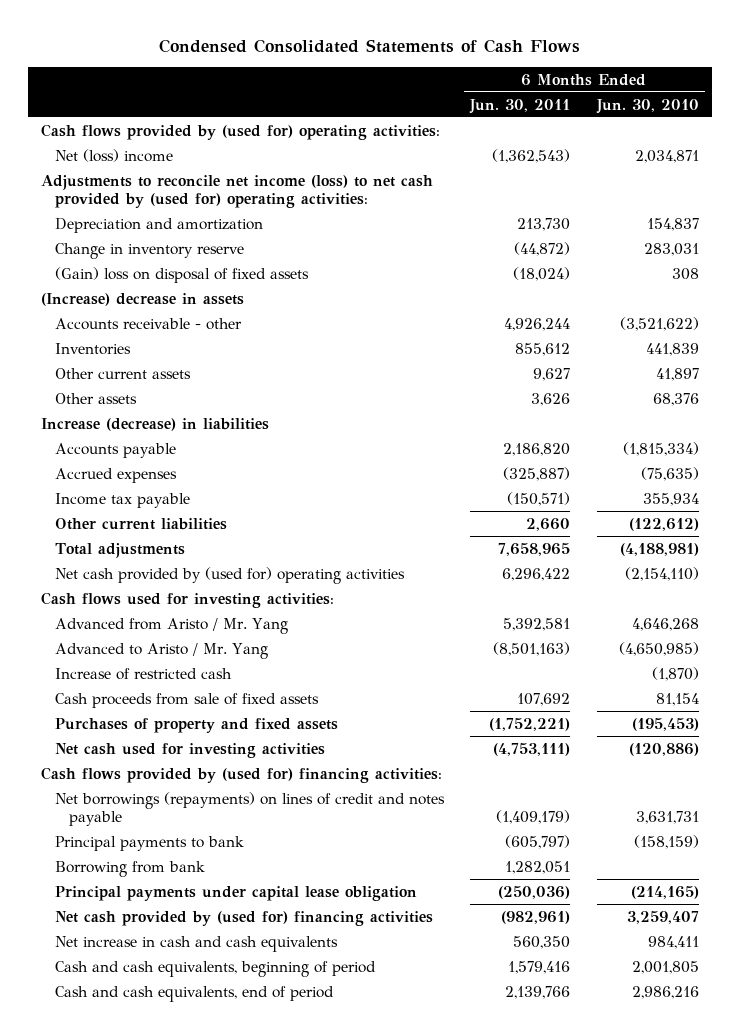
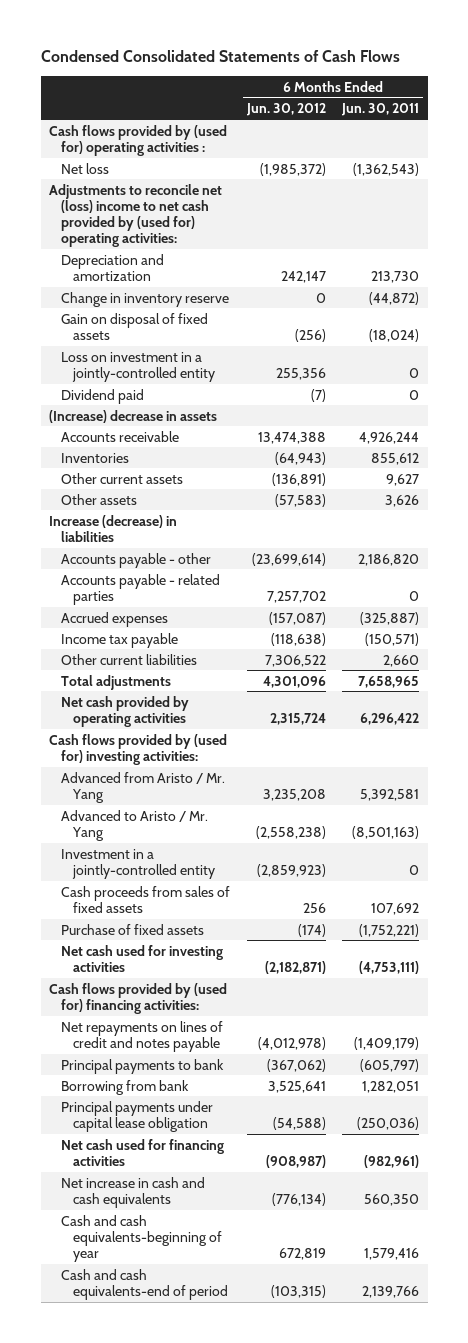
- | 6 Months Ended Jun. 30, 2011 | 6 Months Ended Jun. 30, 2010
+ | 6 Months Ended Jun. 30, 2012 | 6 Months Ended Jun. 30, 2011
- Cash flows provided by (used for) operating activities:
- Net (loss) income | (1,362,543) | 2,034,871
- Adjustments to reconcile net income (loss) to net cash provided by (used for) operating activities:
+ Cash flows provided by (used for) operating activities :
+ Net loss | (1,985,372) | (1,362,543)
+ Adjustments to reconcile net (loss) income to net cash provided by (used for) operating activities:
- (Gain) loss on disposal of fixed assets | (18,024) | 308
+ Gain on disposal of fixed assets | (256) | (18,024)
+ Loss on investment in a jointly-controlled entity | 255,356 | 0
+ Dividend paid | (7) | 0
- Accounts receivable - other | 4,926,244 | (3,521,622)
+ Accounts receivable | 13,474,388 | 4,926,244
- Accounts payable | 2,186,820 | (1,815,334)
+ Accounts payable - other | (23,699,614) | 2,186,820
+ Accounts payable - related parties | 7,257,702 | 0
- Net cash provided by (used for) operating activities | 6,296,422 | (2,154,110)
- Cash flows used for investing activities:
+ Net cash provided by operating activities | 2,315,724 | 6,296,422
+ Cash flows provided by (used for) investing activities:
- Increase of restricted cash | | (1,870)
- Cash proceeds from sale of fixed assets | 107,692 | 81,154
- Purchases of property and fixed assets | (1,752,221) | (195,453)
+ Investment in a jointly-controlled entity | (2,859,923) | 0
+ Cash proceeds from sales of fixed assets | 256 | 107,692
+ Purchase of fixed assets | (174) | (1,752,221)
- Net borrowings (repayments) on lines of credit and notes payable | (1,409,179) | 3,631,731
+ Net repayments on lines of credit and notes payable | (4,012,978) | (1,409,179)
- Net cash provided by (used for) financing activities | (982,961) | 3,259,407
+ Net cash used for financing activities | (908,987) | (982,961)
- Cash and cash equivalents, beginning of period | 1,579,416 | 2,001,805
- Cash and cash equivalents, end of period | 2,139,766 | 2,986,216
+ Cash and cash equivalents-beginning of year | 672,819 | 1,579,416
+ Cash and cash equivalents-end of period | (103,315) | 2,139,766

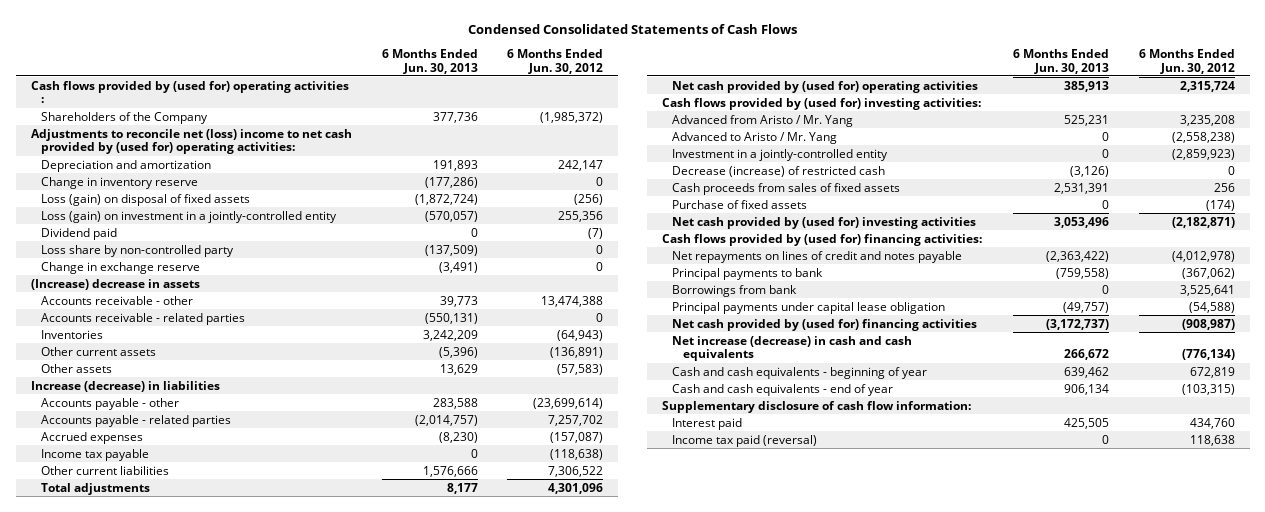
- | 6 Months Ended Jun. 30, 2012 | 6 Months Ended Jun. 30, 2011
+ | 6 Months Ended Jun. 30, 2013 | 6 Months Ended Jun. 30, 2012
- Net loss | (1,985,372) | (1,362,543)
+ Shareholders of the Company | 377,736 | (1,985,372)
- Gain on disposal of fixed assets | (256) | (18,024)
- Loss on investment in a jointly-controlled entity | 255,356 | 0
+ Loss (gain) on disposal of fixed assets | (1,872,724) | (256)
+ Loss (gain) on investment in a jointly-controlled entity | (570,057) | 255,356
+ Loss share by non-controlled party | (137,509) | 0
+ Change in exchange reserve | (3,491) | 0
- Accounts receivable | 13,474,388 | 4,926,244
+ Accounts receivable - other | 39,773 | 13,474,388
+ Accounts receivable - related parties | (550,131) | 0
- Net cash provided by operating activities | 2,315,724 | 6,296,422
+ Net cash provided by (used for) operating activities | 385,913 | 2,315,724
+ Decrease (increase) of restricted cash | (3,126) | 0
- Net cash used for investing activities | (2,182,871) | (4,753,111)
+ Net cash provided by (used for) investing activities | 3,053,496 | (2,182,871)
- Borrowing from bank | 3,525,641 | 1,282,051
+ Borrowings from bank | 0 | 3,525,641
- Net cash used for financing activities | (908,987) | (982,961)
- Net increase in cash and cash equivalents | (776,134) | 560,350
- Cash and cash equivalents-beginning of year | 672,819 | 1,579,416
- Cash and cash equivalents-end of period | (103,315) | 2,139,766
+ Net cash provided by (used for) financing activities | (3,172,737) | (908,987)
+ Net increase (decrease) in cash and cash equivalents | 266,672 | (776,134)
+ Cash and cash equivalents - beginning of year | 639,462 | 672,819
+ Cash and cash equivalents - end of year | 906,134 | (103,315)
+ Supplementary disclosure of cash flow information:
+ Interest paid | 425,505 | 434,760
+ Income tax paid (reversal) | 0 | 118,638

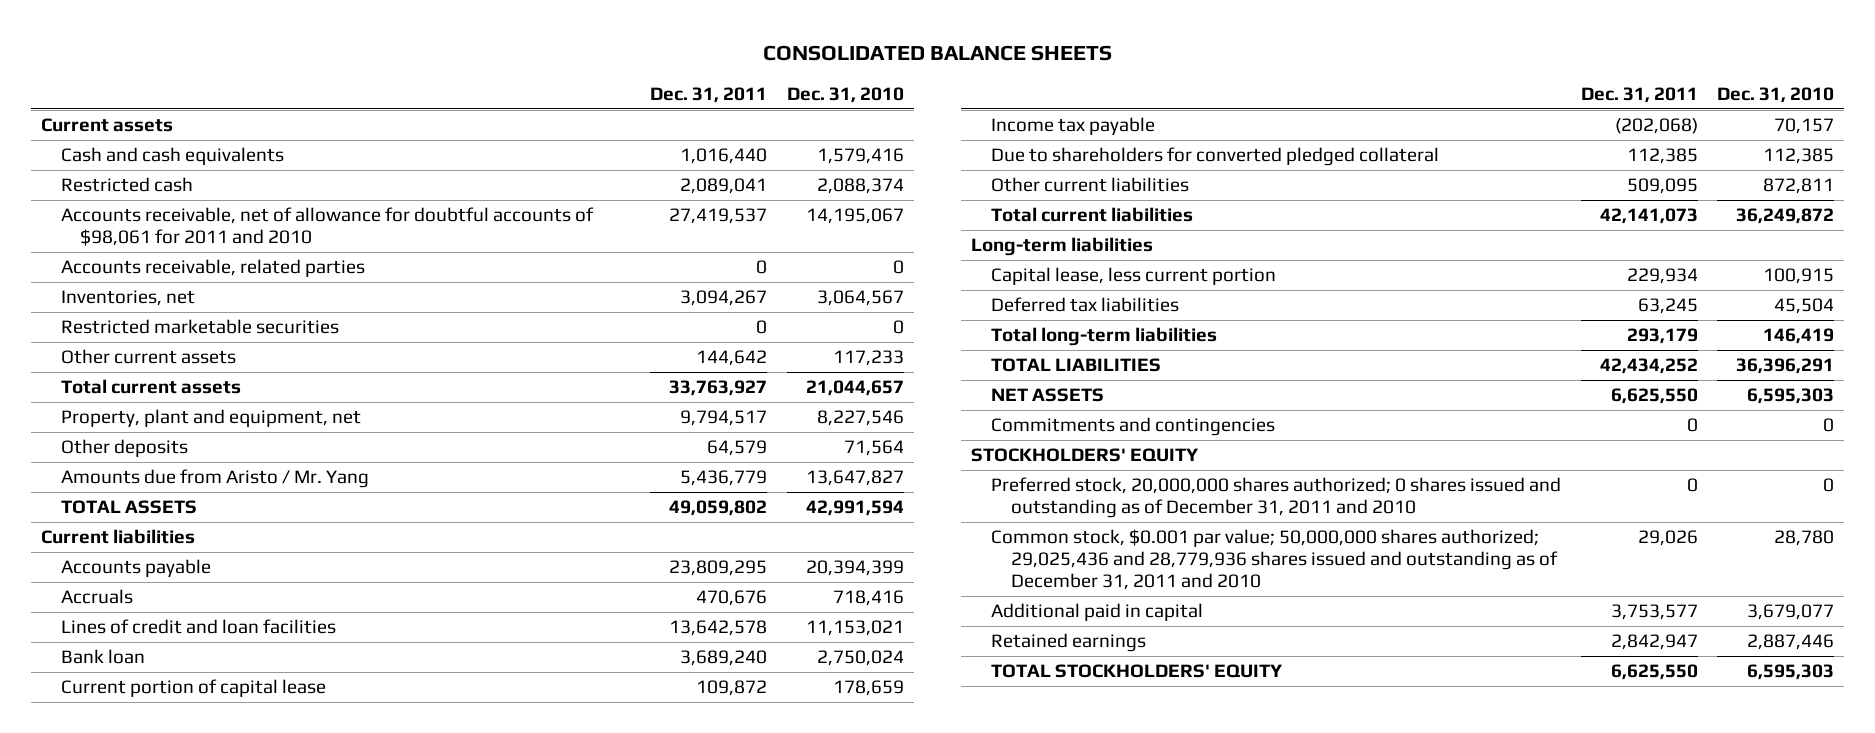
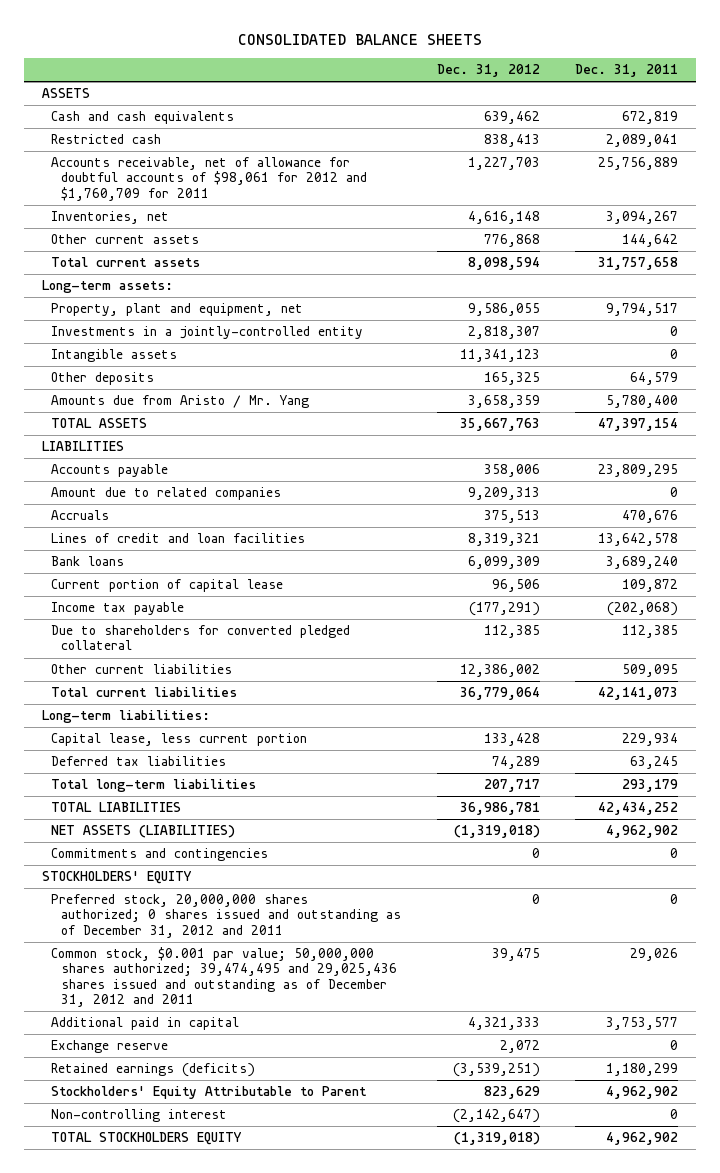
- | Dec. 31, 2011 | Dec. 31, 2010
+ | Dec. 31, 2012 | Dec. 31, 2011
- Current assets
- Cash and cash equivalents | 1,016,440 | 1,579,416
+ ASSETS
+ Cash and cash equivalents | 639,462 | 672,819
- Accounts receivable, net of allowance for doubtful accounts of $98,061 for 2011 and 2010 | 27,419,537 | 14,195,067
- Accounts receivable, related parties | 0 | 0
+ Accounts receivable, net of allowance for doubtful accounts of $98,061 for 2012 and $1,760,709 for 2011 | 1,227,703 | 25,756,889
- Restricted marketable securities | 0 | 0
- Total current assets | 33,763,927 | 21,044,657
+ Total current assets | 8,098,594 | 31,757,658
+ Long-term assets:
+ Investments in a jointly-controlled entity | 2,818,307 | 0
+ Intangible assets | 11,341,123 | 0
- Amounts due from Aristo / Mr. Yang | 5,436,779 | 13,647,827
- TOTAL ASSETS | 49,059,802 | 42,991,594
- Current liabilities
+ Amounts due from Aristo / Mr. Yang | 3,658,359 | 5,780,400
+ TOTAL ASSETS | 35,667,763 | 47,397,154
+ LIABILITIES
+ Amount due to related companies | 9,209,313 | 0
- Bank loan | 3,689,240 | 2,750,024
+ Bank loans | 6,099,309 | 3,689,240
- Long-term liabilities
+ Long-term liabilities:
- NET ASSETS | 6,625,550 | 6,595,303
+ NET ASSETS (LIABILITIES) | (1,319,018) | 4,962,902
- Preferred stock, 20,000,000 shares authorized; 0 shares issued and outstanding as of December 31, 2011 and 2010 | 0 | 0
- Common stock, $0.001 par value; 50,000,000 shares authorized; 29,025,436 and 28,779,936 shares issued and outstanding as of December 31, 2011 and 2010 | 29,026 | 28,780
+ Preferred stock, 20,000,000 shares authorized; 0 shares issued and outstanding as of December 31, 2012 and 2011 | 0 | 0
+ Common stock, $0.001 par value; 50,000,000 shares authorized; 39,474,495 and 29,025,436 shares issued and outstanding as of December 31, 2012 and 2011 | 39,475 | 29,026
- Retained earnings | 2,842,947 | 2,887,446
- TOTAL STOCKHOLDERS' EQUITY | 6,625,550 | 6,595,303
+ Exchange reserve | 2,072 | 0
+ Retained earnings (deficits) | (3,539,251) | 1,180,299
+ Stockholders' Equity Attributable to Parent | 823,629 | 4,962,902
+ Non-controlling interest | (2,142,647) | 0
+ TOTAL STOCKHOLDERS EQUITY | (1,319,018) | 4,962,902

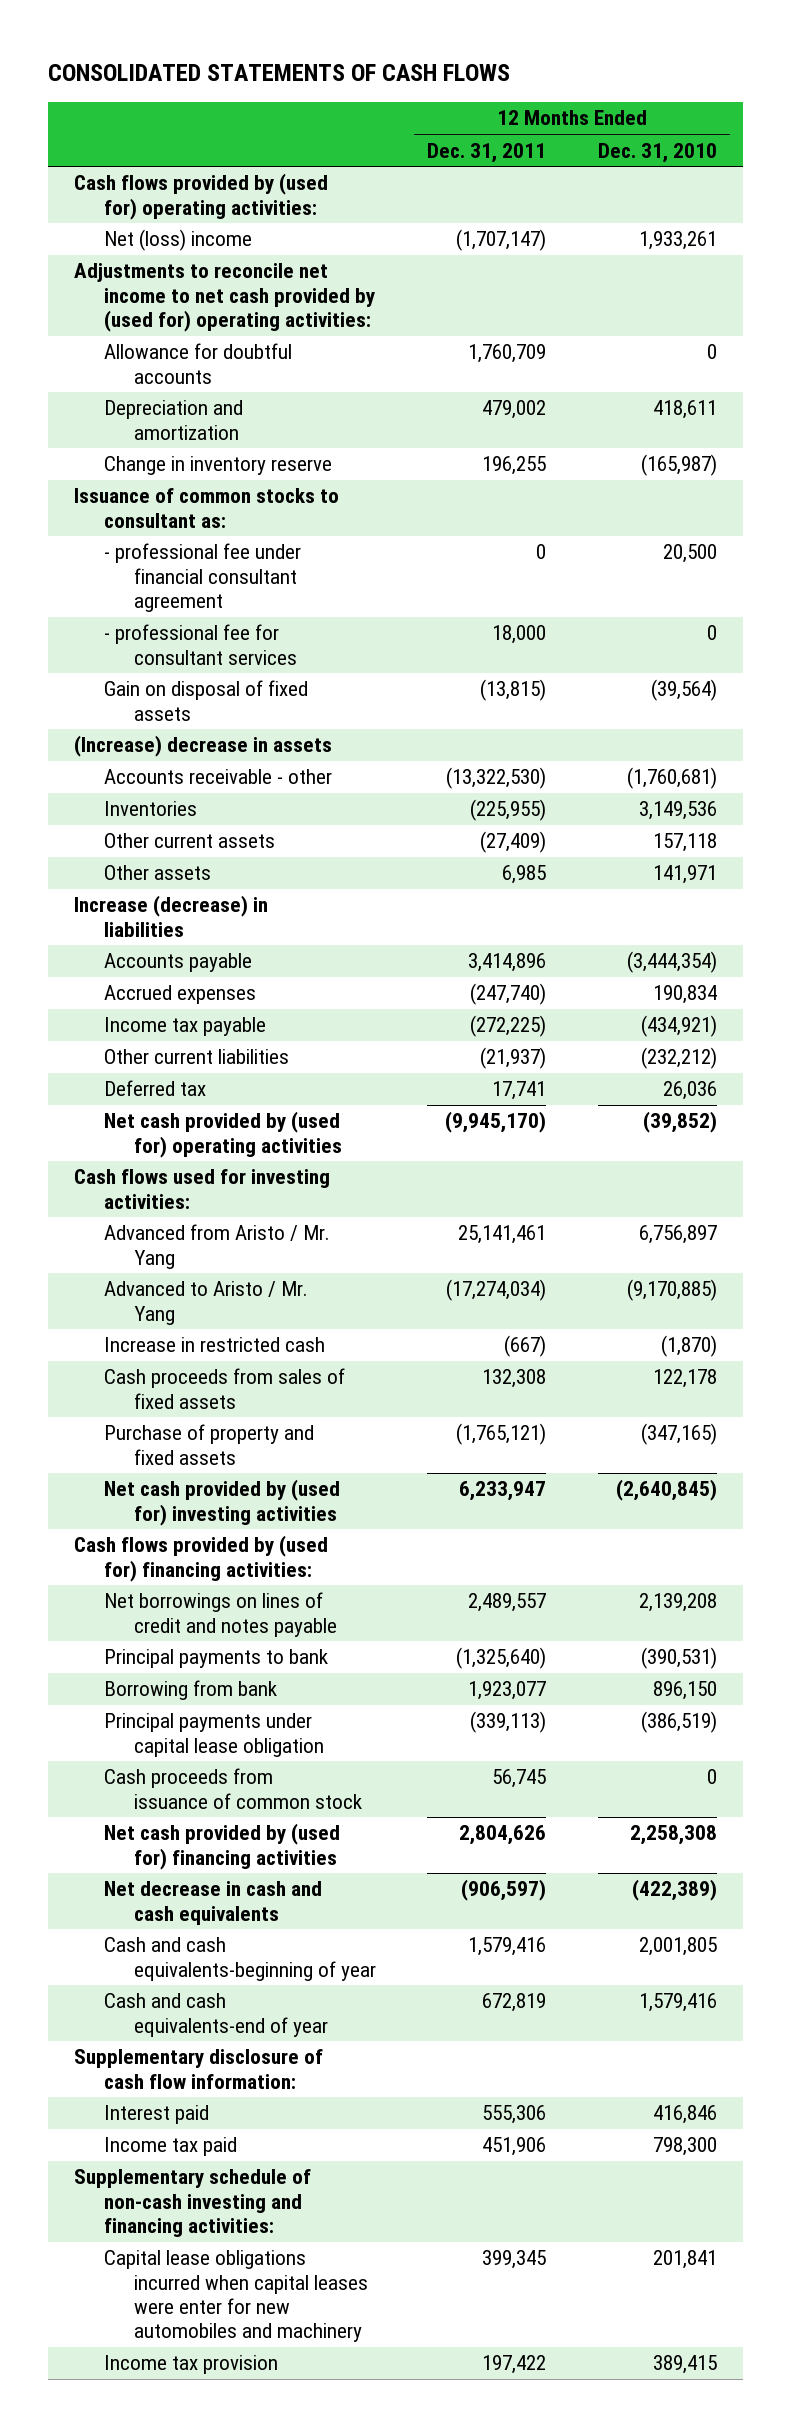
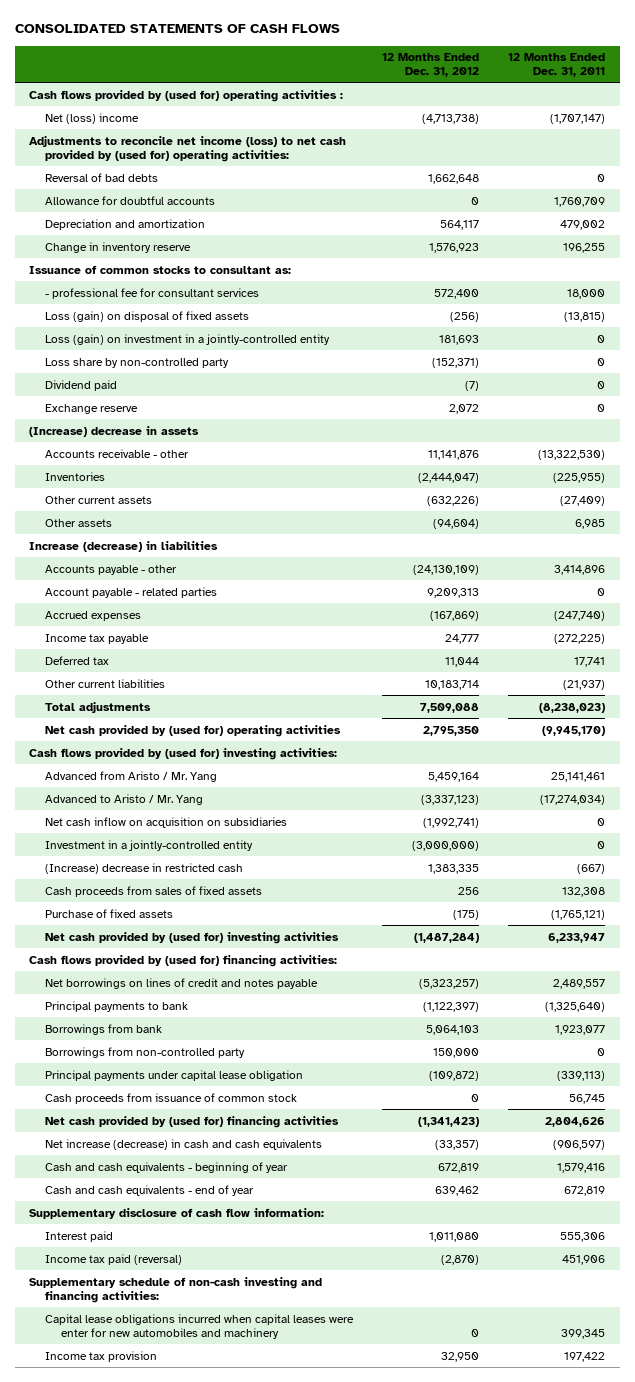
- | 12 Months Ended Dec. 31, 2011 | 12 Months Ended Dec. 31, 2010
+ | 12 Months Ended Dec. 31, 2012 | 12 Months Ended Dec. 31, 2011
- Cash flows provided by (used for) operating activities:
+ Cash flows provided by (used for) operating activities :
- Adjustments to reconcile net income to net cash provided by (used for) operating activities:
+ Adjustments to reconcile net income (loss) to net cash provided by (used for) operating activities:
+ Reversal of bad debts | 1,662,648 | 0
- - professional fee under financial consultant agreement | 0 | 20,500
- Gain on disposal of fixed assets | (13,815) | (39,564)
+ Loss (gain) on disposal of fixed assets | (256) | (13,815)
+ Loss (gain) on investment in a jointly-controlled entity | 181,693 | 0
+ Loss share by non-controlled party | (152,371) | 0
+ Dividend paid | (7) | 0
+ Exchange reserve | 2,072 | 0
- Accounts payable | 3,414,896 | (3,444,354)
+ Accounts payable - other | (24,130,109) | 3,414,896
+ Account payable - related parties | 9,209,313 | 0
moved down: Other current liabilities | 10,183,714 | (21,937)
+ Total adjustments | 7,509,088 | (8,238,023)
- Cash flows used for investing activities:
+ Cash flows provided by (used for) investing activities:
- Increase in restricted cash | (667) | (1,870)
+ Net cash inflow on acquisition on subsidiaries | (1,992,741) | 0
+ Investment in a jointly-controlled entity | (3,000,000) | 0
+ (Increase) decrease in restricted cash | 1,383,335 | (667)
- Purchase of property and fixed assets | (1,765,121) | (347,165)
+ Purchase of fixed assets | (175) | (1,765,121)
- Borrowing from bank | 1,923,077 | 896,150
+ Borrowings from bank | 5,064,103 | 1,923,077
+ Borrowings from non-controlled party | 150,000 | 0
- Net decrease in cash and cash equivalents | (906,597) | (422,389)
- Cash and cash equivalents-beginning of year | 1,579,416 | 2,001,805
- Cash and cash equivalents-end of year | 672,819 | 1,579,416
+ Net increase (decrease) in cash and cash equivalents | (33,357) | (906,597)
+ Cash and cash equivalents - beginning of year | 672,819 | 1,579,416
+ Cash and cash equivalents - end of year | 639,462 | 672,819
- Income tax paid | 451,906 | 798,300
+ Income tax paid (reversal) | (2,870) | 451,906

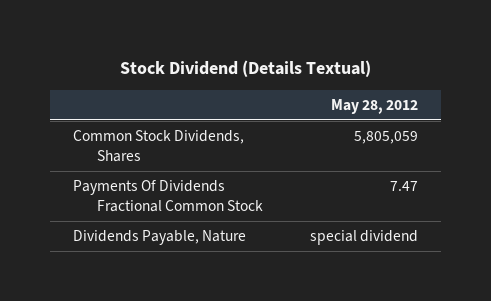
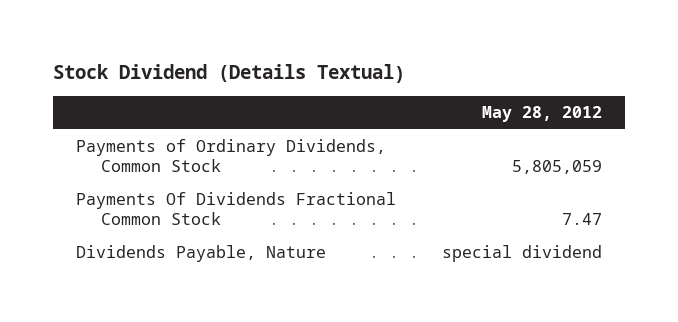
- Common Stock Dividends, Shares | 5,805,059
+ Payments of Ordinary Dividends, Common Stock | 5,805,059

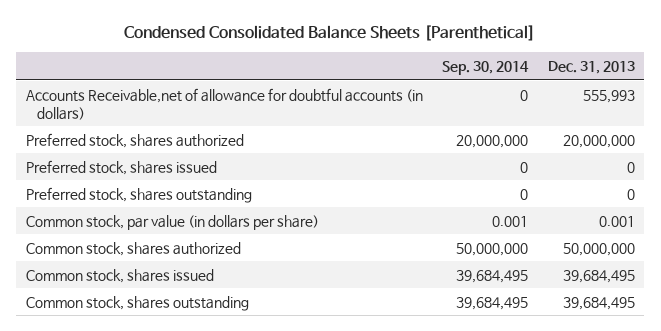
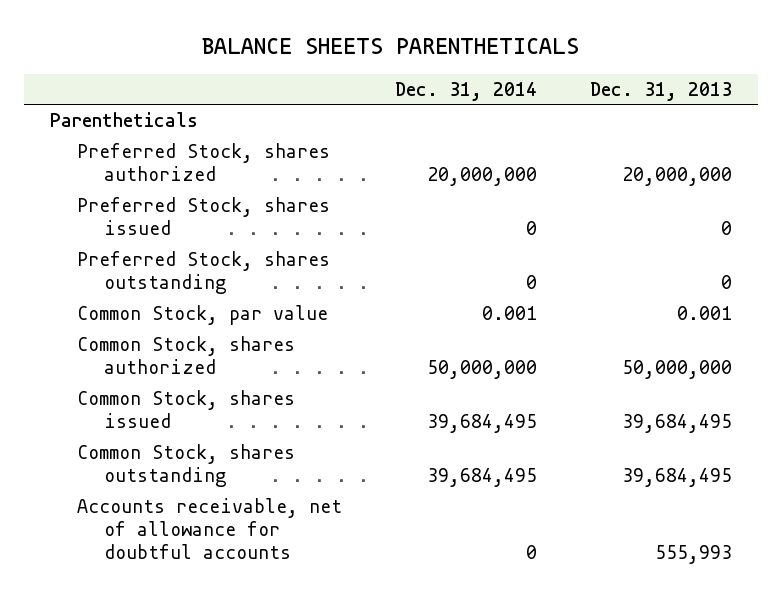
- Condensed Consolidated Balance Sheets [Parenthetical]
+ BALANCE SHEETS PARENTHETICALS
- | Sep. 30, 2014 | Dec. 31, 2013
+ | Dec. 31, 2014 | Dec. 31, 2013
- Accounts Receivable,net of allowance for doubtful accounts (in dollars) | 0 | 555,993
- Preferred stock, shares authorized | 20,000,000 | 20,000,000
- Preferred stock, shares issued | 0 | 0
- Preferred stock, shares outstanding | 0 | 0
- Common stock, par value (in dollars per share) | 0.001 | 0.001
- Common stock, shares authorized | 50,000,000 | 50,000,000
- Common stock, shares issued | 39,684,495 | 39,684,495
- Common stock, shares outstanding | 39,684,495 | 39,684,495
+ Parentheticals
+ Preferred Stock, shares authorized | 20,000,000 | 20,000,000
+ Preferred Stock, shares issued | 0 | 0
+ Preferred Stock, shares outstanding | 0 | 0
+ Common Stock, par value | 0.001 | 0.001
+ Common Stock, shares authorized | 50,000,000 | 50,000,000
+ Common Stock, shares issued | 39,684,495 | 39,684,495
+ Common Stock, shares outstanding | 39,684,495 | 39,684,495
+ Accounts receivable, net of allowance for doubtful accounts | 0 | 555,993

